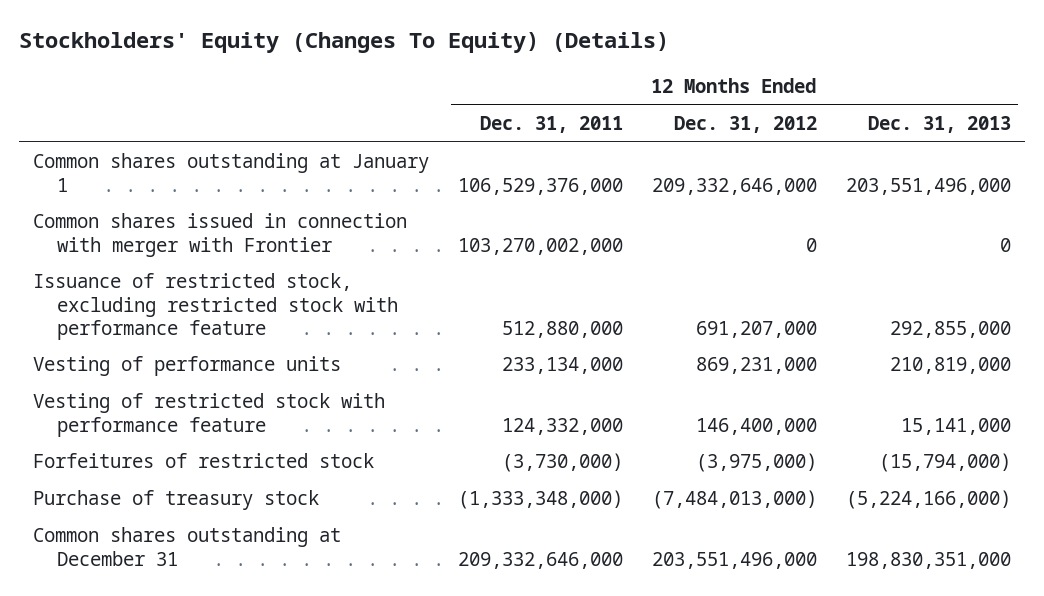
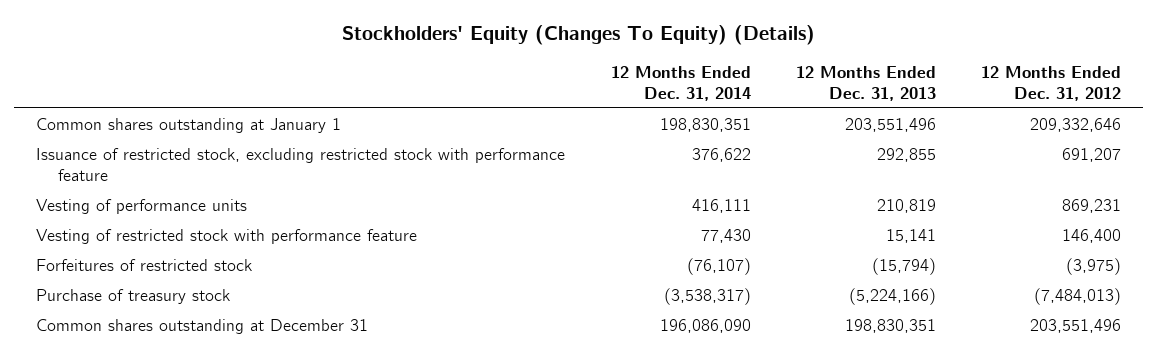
- | 12 Months Ended Dec. 31, 2011 | 12 Months Ended Dec. 31, 2012 | 12 Months Ended Dec. 31, 2013
+ | 12 Months Ended Dec. 31, 2014 | 12 Months Ended Dec. 31, 2013 | 12 Months Ended Dec. 31, 2012
- Common shares outstanding at January 1 | 106,529,376,000 | 209,332,646,000 | 203,551,496,000
- Common shares issued in connection with merger with Frontier | 103,270,002,000 | 0 | 0
- Issuance of restricted stock, excluding restricted stock with performance feature | 512,880,000 | 691,207,000 | 292,855,000
- Vesting of performance units | 233,134,000 | 869,231,000 | 210,819,000
- Vesting of restricted stock with performance feature | 124,332,000 | 146,400,000 | 15,141,000
- Forfeitures of restricted stock | (3,730,000) | (3,975,000) | (15,794,000)
- Purchase of treasury stock | (1,333,348,000) | (7,484,013,000) | (5,224,166,000)
- Common shares outstanding at December 31 | 209,332,646,000 | 203,551,496,000 | 198,830,351,000
+ Common shares outstanding at January 1 | 198,830,351 | 203,551,496 | 209,332,646
+ Issuance of restricted stock, excluding restricted stock with performance feature | 376,622 | 292,855 | 691,207
+ Vesting of performance units | 416,111 | 210,819 | 869,231
+ Vesting of restricted stock with performance feature | 77,430 | 15,141 | 146,400
+ Forfeitures of restricted stock | (76,107) | (15,794) | (3,975)
+ Purchase of treasury stock | (3,538,317) | (5,224,166) | (7,484,013)
+ Common shares outstanding at December 31 | 196,086,090 | 198,830,351 | 203,551,496

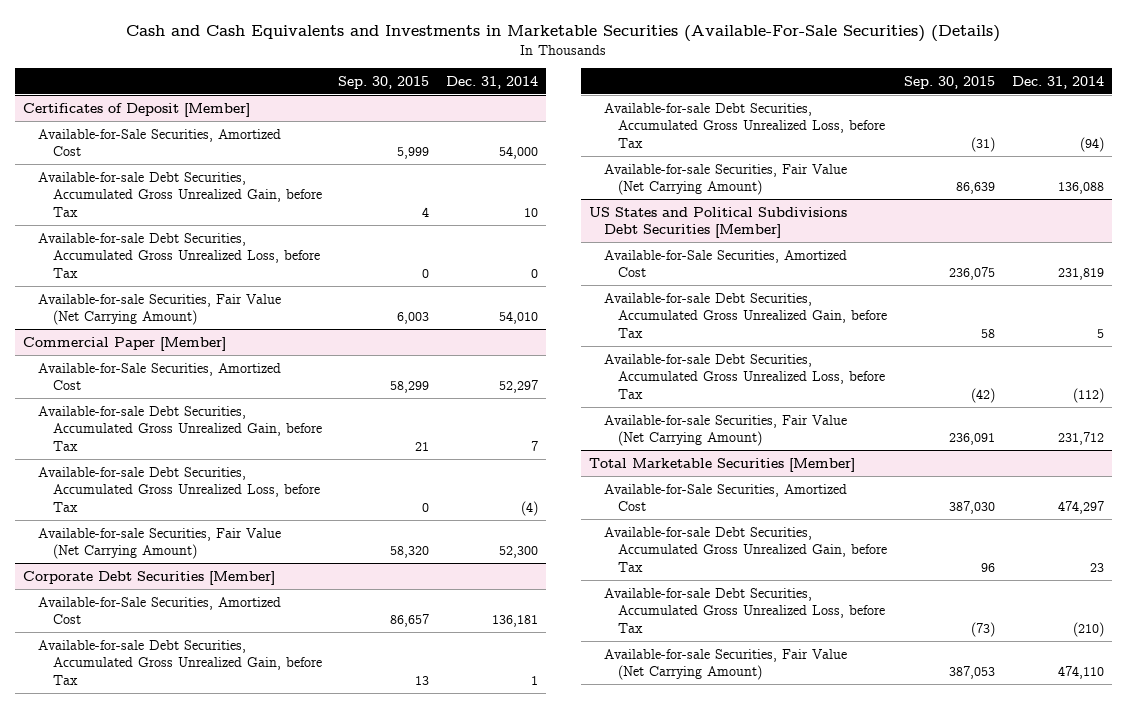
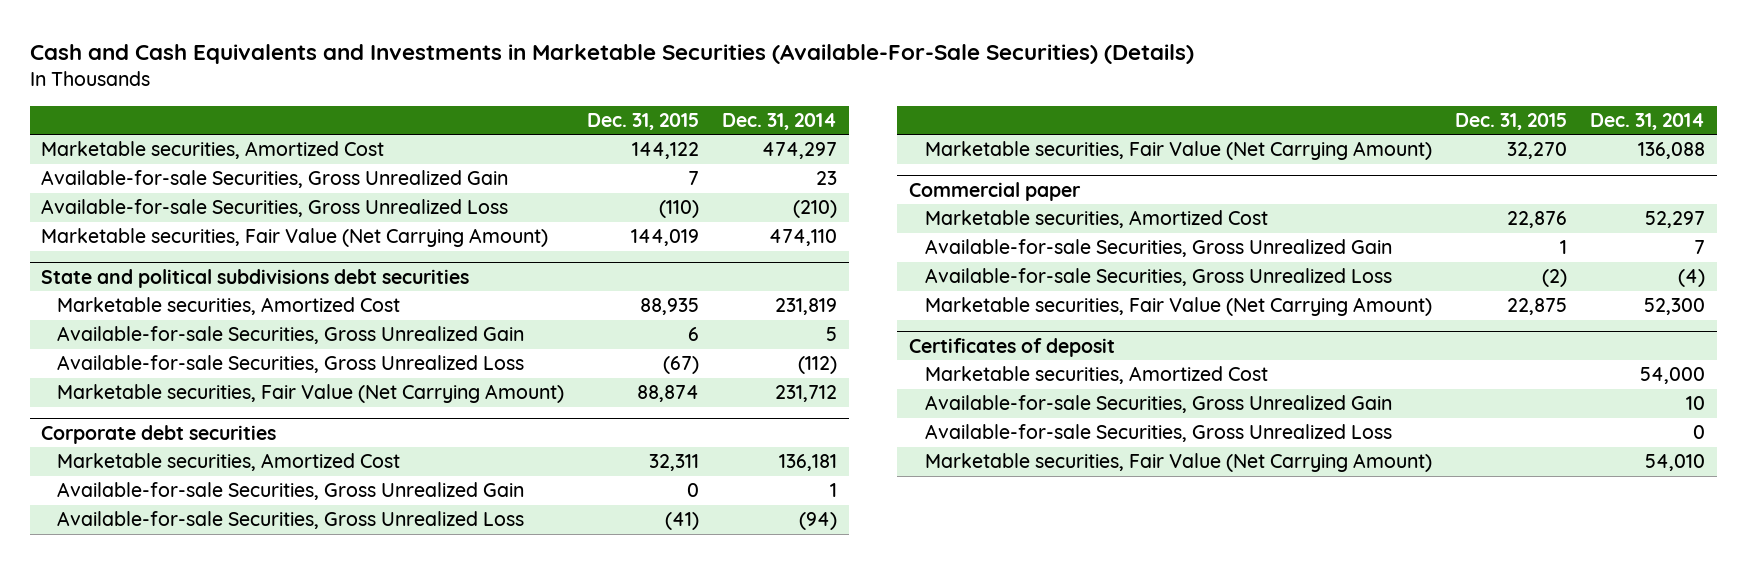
- | Sep. 30, 2015 | Dec. 31, 2014
+ | Dec. 31, 2015 | Dec. 31, 2014
- Certificates of Deposit [Member]
- Available-for-Sale Securities, Amortized Cost | 5,999 | 54,000
- Available-for-sale Debt Securities, Accumulated Gross Unrealized Gain, before Tax | 4 | 10
- Available-for-sale Debt Securities, Accumulated Gross Unrealized Loss, before Tax | 0 | 0
- Available-for-sale Securities, Fair Value (Net Carrying Amount) | 6,003 | 54,010
- Commercial Paper [Member]
- Available-for-Sale Securities, Amortized Cost | 58,299 | 52,297
- Available-for-sale Debt Securities, Accumulated Gross Unrealized Gain, before Tax | 21 | 7
- Available-for-sale Debt Securities, Accumulated Gross Unrealized Loss, before Tax | 0 | (4)
- Available-for-sale Securities, Fair Value (Net Carrying Amount) | 58,320 | 52,300
- Corporate Debt Securities [Member]
- Available-for-Sale Securities, Amortized Cost | 86,657 | 136,181
- Available-for-sale Debt Securities, Accumulated Gross Unrealized Gain, before Tax | 13 | 1
- Available-for-sale Debt Securities, Accumulated Gross Unrealized Loss, before Tax | (31) | (94)
- Available-for-sale Securities, Fair Value (Net Carrying Amount) | 86,639 | 136,088
- US States and Political Subdivisions Debt Securities [Member]
- Available-for-Sale Securities, Amortized Cost | 236,075 | 231,819
- Available-for-sale Debt Securities, Accumulated Gross Unrealized Gain, before Tax | 58 | 5
- Available-for-sale Debt Securities, Accumulated Gross Unrealized Loss, before Tax | (42) | (112)
- Available-for-sale Securities, Fair Value (Net Carrying Amount) | 236,091 | 231,712
- Total Marketable Securities [Member]
- Available-for-Sale Securities, Amortized Cost | 387,030 | 474,297
- Available-for-sale Debt Securities, Accumulated Gross Unrealized Gain, before Tax | 96 | 23
- Available-for-sale Debt Securities, Accumulated Gross Unrealized Loss, before Tax | (73) | (210)
- Available-for-sale Securities, Fair Value (Net Carrying Amount) | 387,053 | 474,110
+ Marketable securities, Amortized Cost | 144,122 | 474,297
+ Available-for-sale Securities, Gross Unrealized Gain | 7 | 23
+ Available-for-sale Securities, Gross Unrealized Loss | (110) | (210)
+ Marketable securities, Fair Value (Net Carrying Amount) | 144,019 | 474,110
+ State and political subdivisions debt securities
+ Marketable securities, Amortized Cost | 88,935 | 231,819
+ Available-for-sale Securities, Gross Unrealized Gain | 6 | 5
+ Available-for-sale Securities, Gross Unrealized Loss | (67) | (112)
+ Marketable securities, Fair Value (Net Carrying Amount) | 88,874 | 231,712
+ Corporate debt securities
+ Marketable securities, Amortized Cost | 32,311 | 136,181
+ Available-for-sale Securities, Gross Unrealized Gain | 0 | 1
+ Available-for-sale Securities, Gross Unrealized Loss | (41) | (94)
+ Marketable securities, Fair Value (Net Carrying Amount) | 32,270 | 136,088
+ Commercial paper
+ Marketable securities, Amortized Cost | 22,876 | 52,297
+ Available-for-sale Securities, Gross Unrealized Gain | 1 | 7
+ Available-for-sale Securities, Gross Unrealized Loss | (2) | (4)
+ Marketable securities, Fair Value (Net Carrying Amount) | 22,875 | 52,300
+ Certificates of deposit
+ Marketable securities, Amortized Cost | | 54,000
+ Available-for-sale Securities, Gross Unrealized Gain | | 10
+ Available-for-sale Securities, Gross Unrealized Loss | | 0
+ Marketable securities, Fair Value (Net Carrying Amount) | | 54,010

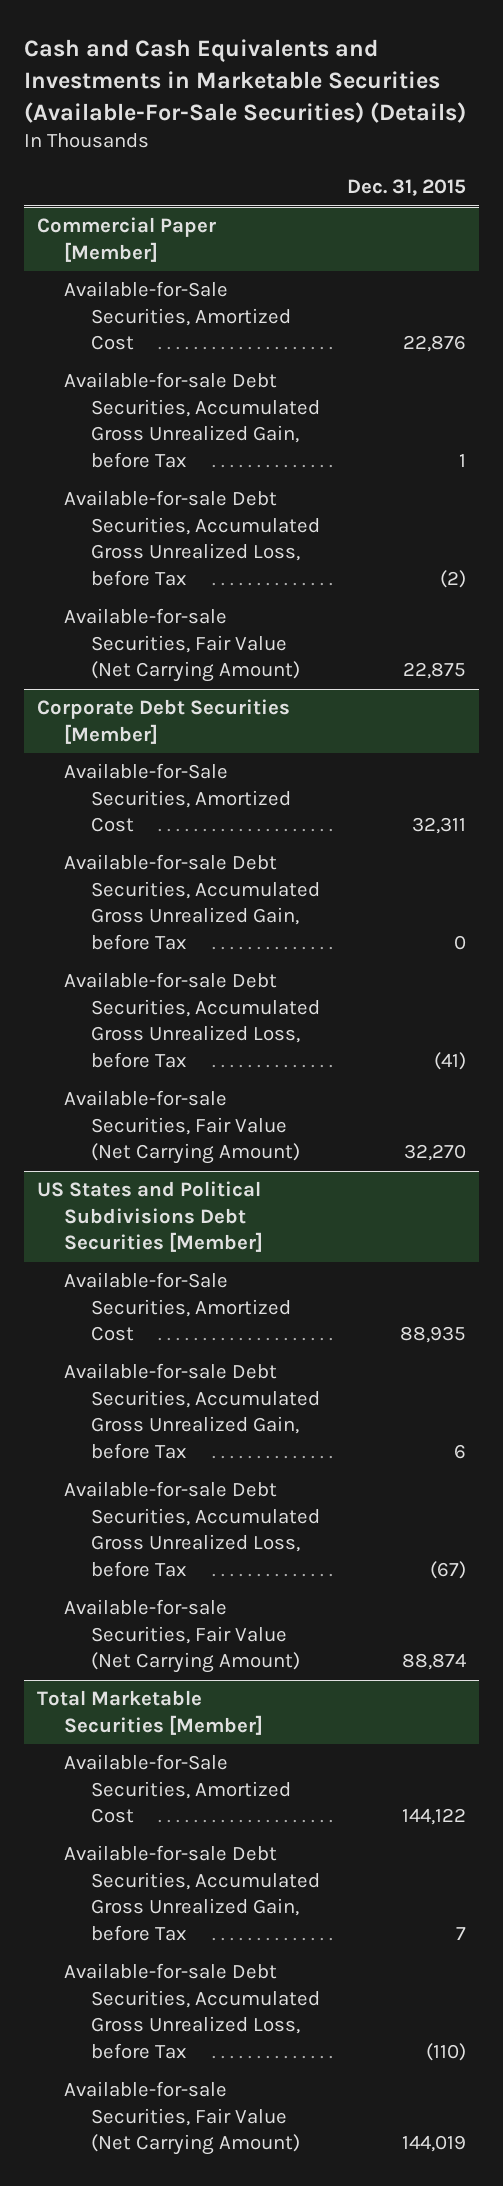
- | Dec. 31, 2015 | Dec. 31, 2014
+ | Dec. 31, 2015
- Marketable securities, Amortized Cost | 144,122 | 474,297
- Available-for-sale Securities, Gross Unrealized Gain | 7 | 23
- Available-for-sale Securities, Gross Unrealized Loss | (110) | (210)
- Marketable securities, Fair Value (Net Carrying Amount) | 144,019 | 474,110
- State and political subdivisions debt securities
- Marketable securities, Amortized Cost | 88,935 | 231,819
- Available-for-sale Securities, Gross Unrealized Gain | 6 | 5
- Available-for-sale Securities, Gross Unrealized Loss | (67) | (112)
- Marketable securities, Fair Value (Net Carrying Amount) | 88,874 | 231,712
- Corporate debt securities
- Marketable securities, Amortized Cost | 32,311 | 136,181
- Available-for-sale Securities, Gross Unrealized Gain | 0 | 1
- Available-for-sale Securities, Gross Unrealized Loss | (41) | (94)
- Marketable securities, Fair Value (Net Carrying Amount) | 32,270 | 136,088
- Commercial paper
- Marketable securities, Amortized Cost | 22,876 | 52,297
- Available-for-sale Securities, Gross Unrealized Gain | 1 | 7
- Available-for-sale Securities, Gross Unrealized Loss | (2) | (4)
- Marketable securities, Fair Value (Net Carrying Amount) | 22,875 | 52,300
- Certificates of deposit
- Marketable securities, Amortized Cost | | 54,000
- Available-for-sale Securities, Gross Unrealized Gain | | 10
- Available-for-sale Securities, Gross Unrealized Loss | | 0
- Marketable securities, Fair Value (Net Carrying Amount) | | 54,010
+ Commercial Paper [Member]
+ Available-for-Sale Securities, Amortized Cost | 22,876
+ Available-for-sale Debt Securities, Accumulated Gross Unrealized Gain, before Tax | 1
+ Available-for-sale Debt Securities, Accumulated Gross Unrealized Loss, before Tax | (2)
+ Available-for-sale Securities, Fair Value (Net Carrying Amount) | 22,875
+ Corporate Debt Securities [Member]
+ Available-for-Sale Securities, Amortized Cost | 32,311
+ Available-for-sale Debt Securities, Accumulated Gross Unrealized Gain, before Tax | 0
+ Available-for-sale Debt Securities, Accumulated Gross Unrealized Loss, before Tax | (41)
+ Available-for-sale Securities, Fair Value (Net Carrying Amount) | 32,270
+ US States and Political Subdivisions Debt Securities [Member]
+ Available-for-Sale Securities, Amortized Cost | 88,935
+ Available-for-sale Debt Securities, Accumulated Gross Unrealized Gain, before Tax | 6
+ Available-for-sale Debt Securities, Accumulated Gross Unrealized Loss, before Tax | (67)
+ Available-for-sale Securities, Fair Value (Net Carrying Amount) | 88,874
+ Total Marketable Securities [Member]
+ Available-for-Sale Securities, Amortized Cost | 144,122
+ Available-for-sale Debt Securities, Accumulated Gross Unrealized Gain, before Tax | 7
+ Available-for-sale Debt Securities, Accumulated Gross Unrealized Loss, before Tax | (110)
+ Available-for-sale Securities, Fair Value (Net Carrying Amount) | 144,019

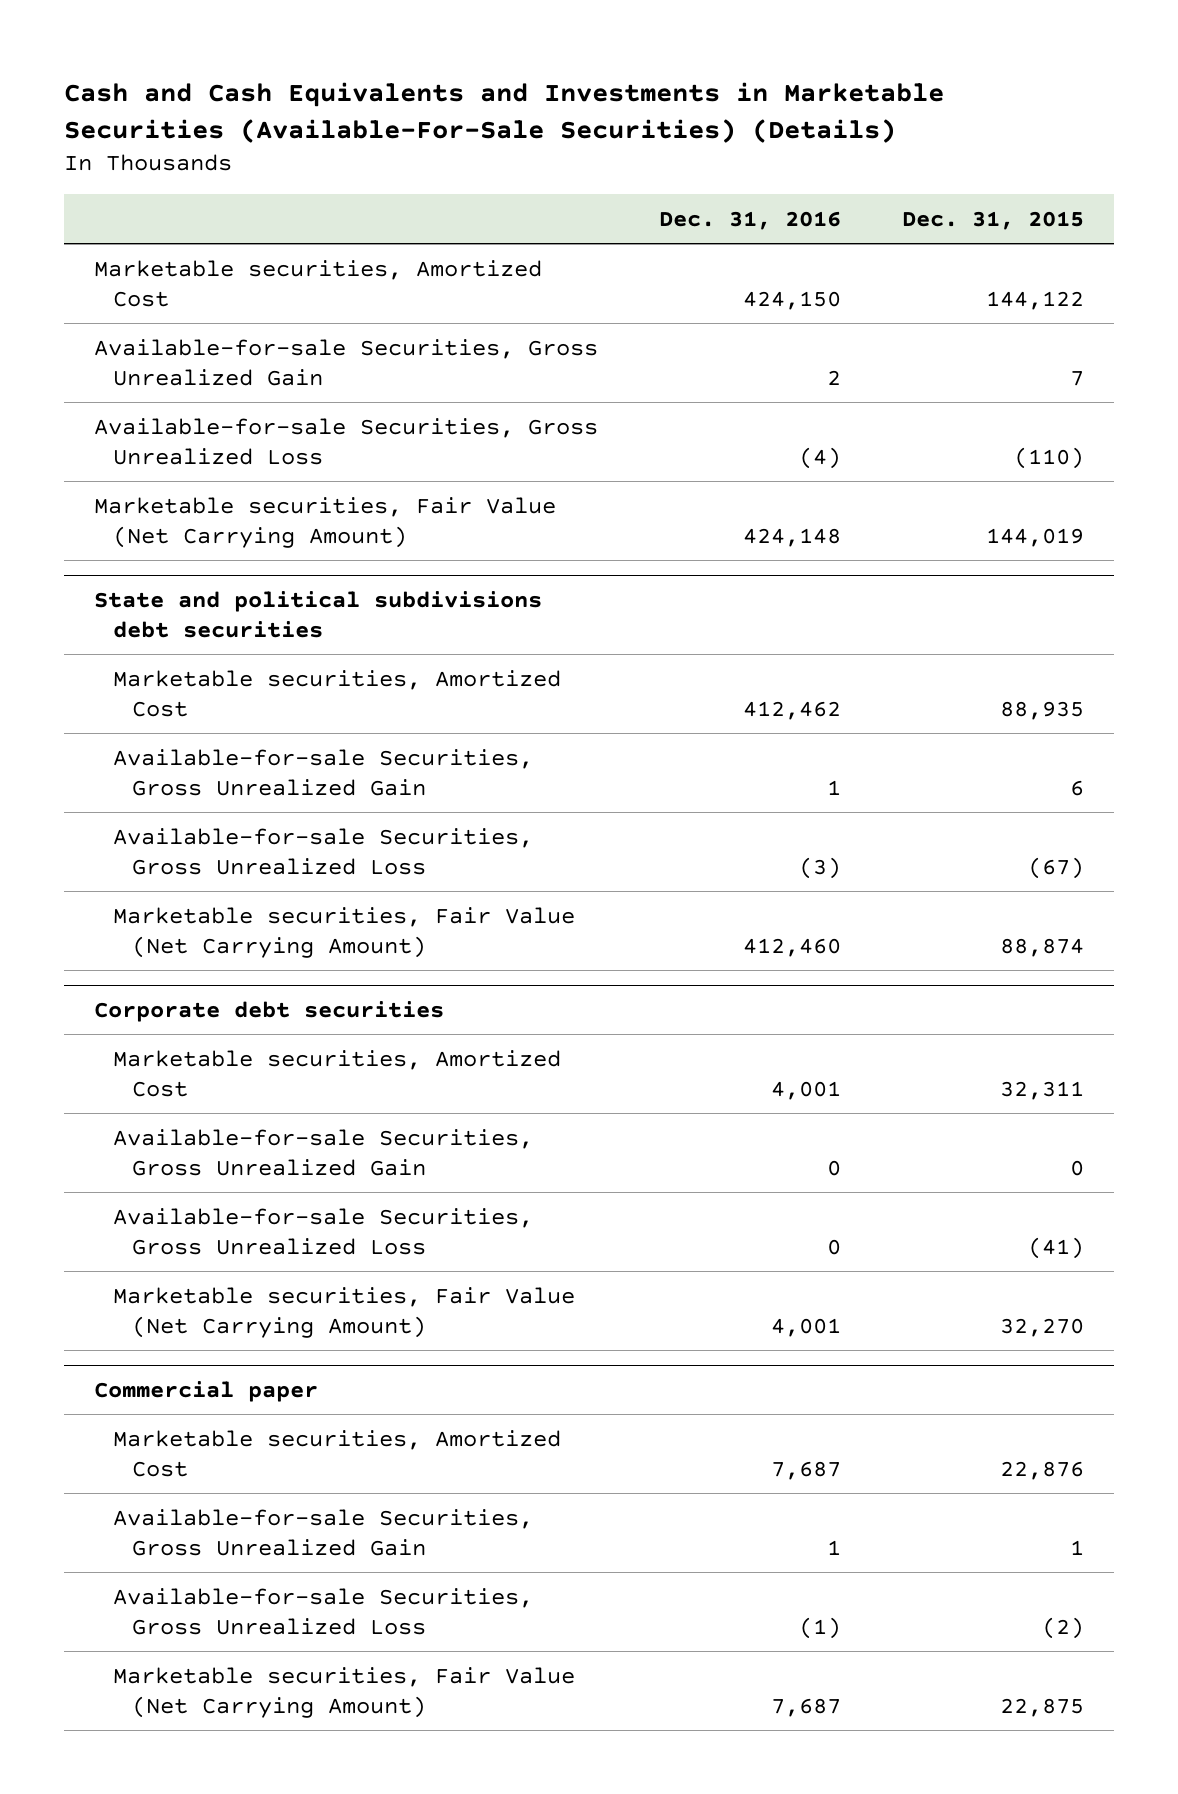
- | Dec. 31, 2015
+ | Dec. 31, 2016 | Dec. 31, 2015
- Commercial Paper [Member]
- Available-for-Sale Securities, Amortized Cost | 22,876
- Available-for-sale Debt Securities, Accumulated Gross Unrealized Gain, before Tax | 1
- Available-for-sale Debt Securities, Accumulated Gross Unrealized Loss, before Tax | (2)
- Available-for-sale Securities, Fair Value (Net Carrying Amount) | 22,875
- Corporate Debt Securities [Member]
- Available-for-Sale Securities, Amortized Cost | 32,311
- Available-for-sale Debt Securities, Accumulated Gross Unrealized Gain, before Tax | 0
- Available-for-sale Debt Securities, Accumulated Gross Unrealized Loss, before Tax | (41)
- Available-for-sale Securities, Fair Value (Net Carrying Amount) | 32,270
- US States and Political Subdivisions Debt Securities [Member]
- Available-for-Sale Securities, Amortized Cost | 88,935
- Available-for-sale Debt Securities, Accumulated Gross Unrealized Gain, before Tax | 6
- Available-for-sale Debt Securities, Accumulated Gross Unrealized Loss, before Tax | (67)
- Available-for-sale Securities, Fair Value (Net Carrying Amount) | 88,874
- Total Marketable Securities [Member]
- Available-for-Sale Securities, Amortized Cost | 144,122
- Available-for-sale Debt Securities, Accumulated Gross Unrealized Gain, before Tax | 7
- Available-for-sale Debt Securities, Accumulated Gross Unrealized Loss, before Tax | (110)
- Available-for-sale Securities, Fair Value (Net Carrying Amount) | 144,019
+ Marketable securities, Amortized Cost | 424,150 | 144,122
+ Available-for-sale Securities, Gross Unrealized Gain | 2 | 7
+ Available-for-sale Securities, Gross Unrealized Loss | (4) | (110)
+ Marketable securities, Fair Value (Net Carrying Amount) | 424,148 | 144,019
+ State and political subdivisions debt securities
+ Marketable securities, Amortized Cost | 412,462 | 88,935
+ Available-for-sale Securities, Gross Unrealized Gain | 1 | 6
+ Available-for-sale Securities, Gross Unrealized Loss | (3) | (67)
+ Marketable securities, Fair Value (Net Carrying Amount) | 412,460 | 88,874
+ Corporate debt securities
+ Marketable securities, Amortized Cost | 4,001 | 32,311
+ Available-for-sale Securities, Gross Unrealized Gain | 0 | 0
+ Available-for-sale Securities, Gross Unrealized Loss | 0 | (41)
+ Marketable securities, Fair Value (Net Carrying Amount) | 4,001 | 32,270
+ Commercial paper
+ Marketable securities, Amortized Cost | 7,687 | 22,876
+ Available-for-sale Securities, Gross Unrealized Gain | 1 | 1
+ Available-for-sale Securities, Gross Unrealized Loss | (1) | (2)
+ Marketable securities, Fair Value (Net Carrying Amount) | 7,687 | 22,875

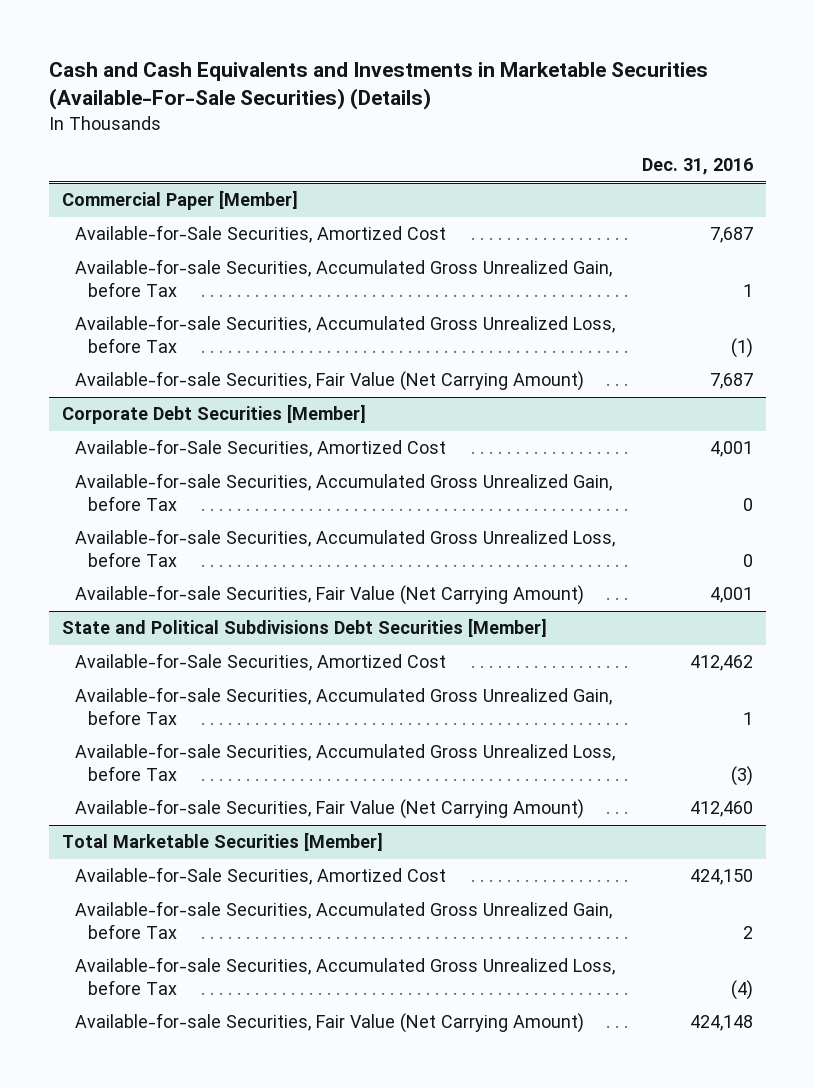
- | Dec. 31, 2016 | Dec. 31, 2015
+ | Dec. 31, 2016
- Marketable securities, Amortized Cost | 424,150 | 144,122
- Available-for-sale Securities, Gross Unrealized Gain | 2 | 7
- Available-for-sale Securities, Gross Unrealized Loss | (4) | (110)
- Marketable securities, Fair Value (Net Carrying Amount) | 424,148 | 144,019
- State and political subdivisions debt securities
- Marketable securities, Amortized Cost | 412,462 | 88,935
- Available-for-sale Securities, Gross Unrealized Gain | 1 | 6
- Available-for-sale Securities, Gross Unrealized Loss | (3) | (67)
- Marketable securities, Fair Value (Net Carrying Amount) | 412,460 | 88,874
- Corporate debt securities
- Marketable securities, Amortized Cost | 4,001 | 32,311
- Available-for-sale Securities, Gross Unrealized Gain | 0 | 0
- Available-for-sale Securities, Gross Unrealized Loss | 0 | (41)
- Marketable securities, Fair Value (Net Carrying Amount) | 4,001 | 32,270
- Commercial paper
- Marketable securities, Amortized Cost | 7,687 | 22,876
- Available-for-sale Securities, Gross Unrealized Gain | 1 | 1
- Available-for-sale Securities, Gross Unrealized Loss | (1) | (2)
- Marketable securities, Fair Value (Net Carrying Amount) | 7,687 | 22,875
+ Commercial Paper [Member]
+ Available-for-Sale Securities, Amortized Cost | 7,687
+ Available-for-sale Securities, Accumulated Gross Unrealized Gain, before Tax | 1
+ Available-for-sale Securities, Accumulated Gross Unrealized Loss, before Tax | (1)
+ Available-for-sale Securities, Fair Value (Net Carrying Amount) | 7,687
+ Corporate Debt Securities [Member]
+ Available-for-Sale Securities, Amortized Cost | 4,001
+ Available-for-sale Securities, Accumulated Gross Unrealized Gain, before Tax | 0
+ Available-for-sale Securities, Accumulated Gross Unrealized Loss, before Tax | 0
+ Available-for-sale Securities, Fair Value (Net Carrying Amount) | 4,001
+ State and Political Subdivisions Debt Securities [Member]
+ Available-for-Sale Securities, Amortized Cost | 412,462
+ Available-for-sale Securities, Accumulated Gross Unrealized Gain, before Tax | 1
+ Available-for-sale Securities, Accumulated Gross Unrealized Loss, before Tax | (3)
+ Available-for-sale Securities, Fair Value (Net Carrying Amount) | 412,460
+ Total Marketable Securities [Member]
+ Available-for-Sale Securities, Amortized Cost | 424,150
+ Available-for-sale Securities, Accumulated Gross Unrealized Gain, before Tax | 2
+ Available-for-sale Securities, Accumulated Gross Unrealized Loss, before Tax | (4)
+ Available-for-sale Securities, Fair Value (Net Carrying Amount) | 424,148

